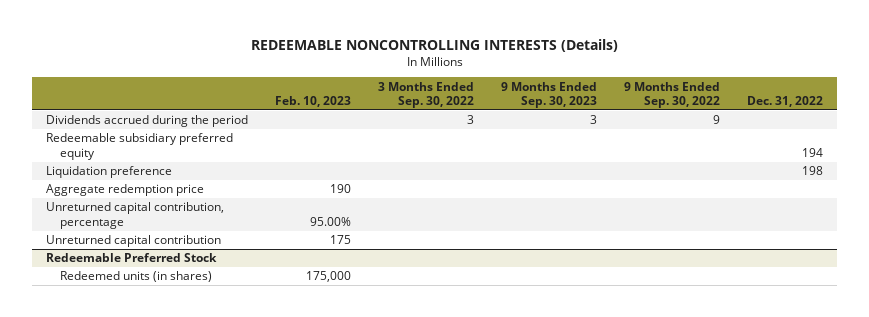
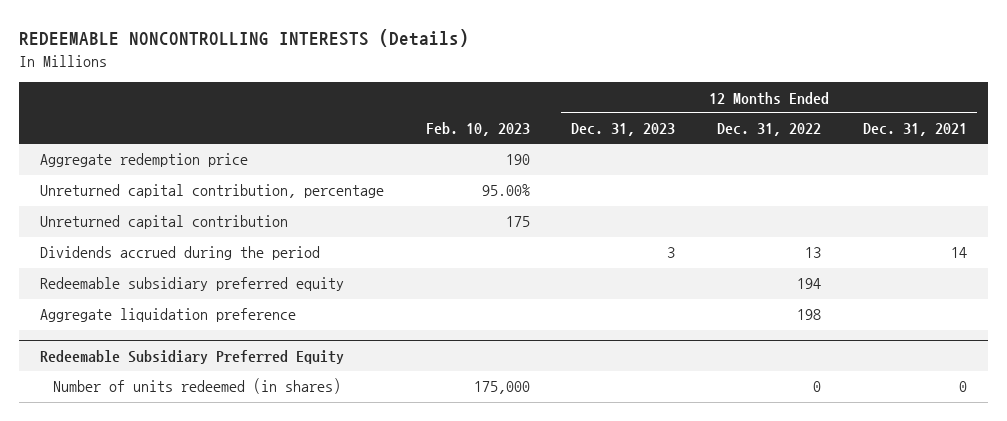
- | Feb. 10, 2023 | 3 Months Ended Sep. 30, 2022 | 9 Months Ended Sep. 30, 2023 | 9 Months Ended Sep. 30, 2022 | Dec. 31, 2022
+ | Feb. 10, 2023 | 12 Months Ended Dec. 31, 2023 | 12 Months Ended Dec. 31, 2022 | 12 Months Ended Dec. 31, 2021
- Liquidation preference | | | | | 198
- Redeemable Preferred Stock
- Redeemed units (in shares) | 175,000 | | | |
moved down: Dividends accrued during the period | | 3 | 13 | 14
moved down: Redeemable subsidiary preferred equity | | | 194 |
+ Aggregate liquidation preference | | | 198 |
+ Redeemable Subsidiary Preferred Equity
+ Number of units redeemed (in shares) | 175,000 | | 0 | 0

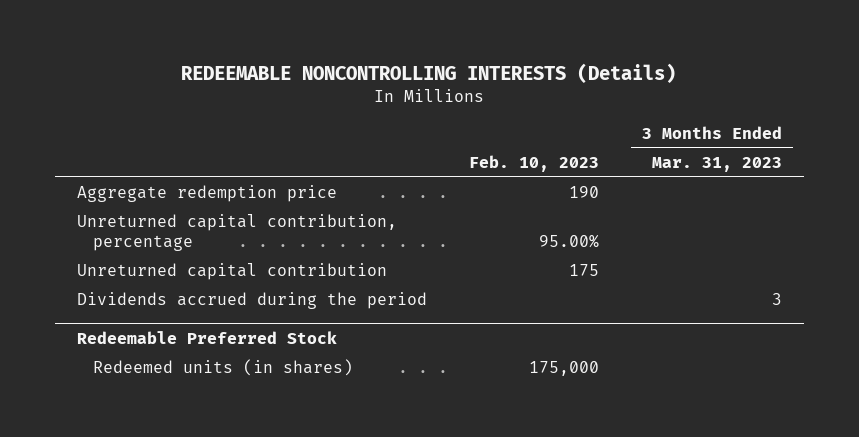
- | Feb. 10, 2023 | 12 Months Ended Dec. 31, 2023 | 12 Months Ended Dec. 31, 2022 | 12 Months Ended Dec. 31, 2021
+ | Feb. 10, 2023 | 3 Months Ended Mar. 31, 2023
- Redeemable subsidiary preferred equity | | | 194 |
- Aggregate liquidation preference | | | 198 |
- Redeemable Subsidiary Preferred Equity
- Number of units redeemed (in shares) | 175,000 | | 0 | 0
+ Redeemable Preferred Stock
+ Redeemed units (in shares) | 175,000 |

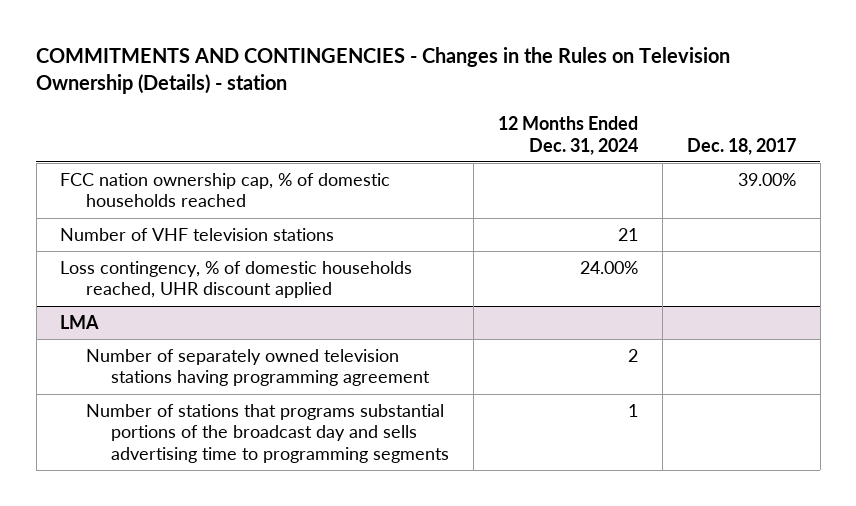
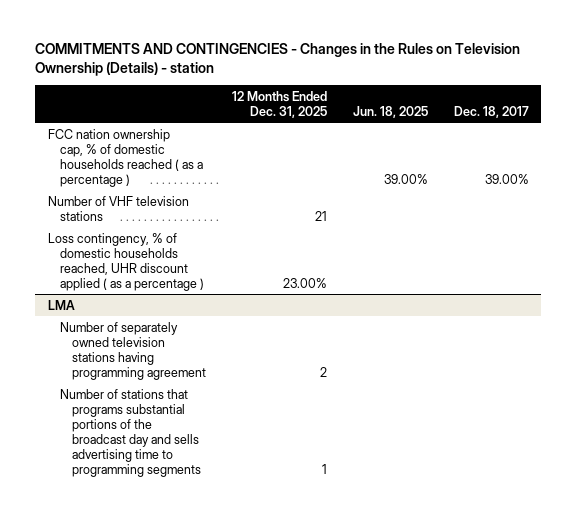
- | 12 Months Ended Dec. 31, 2024 | Dec. 18, 2017
+ | 12 Months Ended Dec. 31, 2025 | Jun. 18, 2025 | Dec. 18, 2017
- FCC nation ownership cap, % of domestic households reached | | 39.00%
+ FCC nation ownership cap, % of domestic households reached ( as a percentage ) | | 39.00% | 39.00%
- Loss contingency, % of domestic households reached, UHR discount applied | 24.00% |
+ Loss contingency, % of domestic households reached, UHR discount applied ( as a percentage ) | 23.00% | |

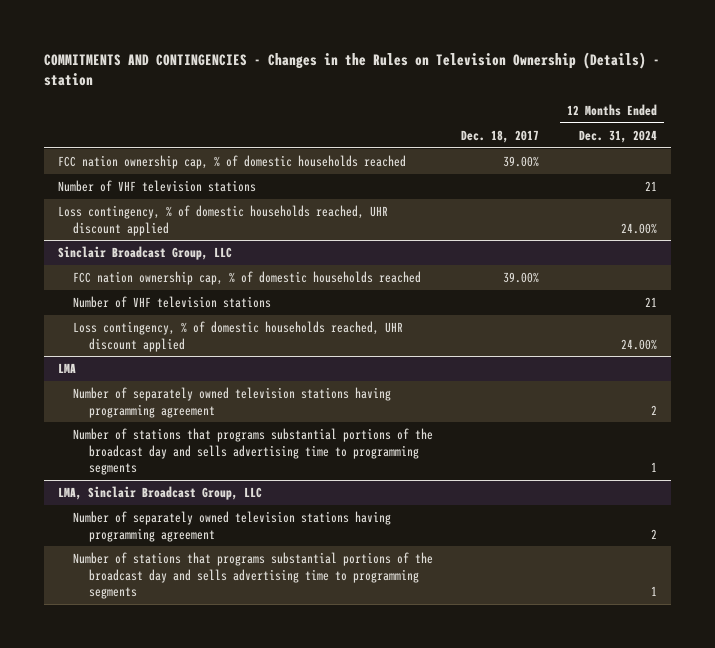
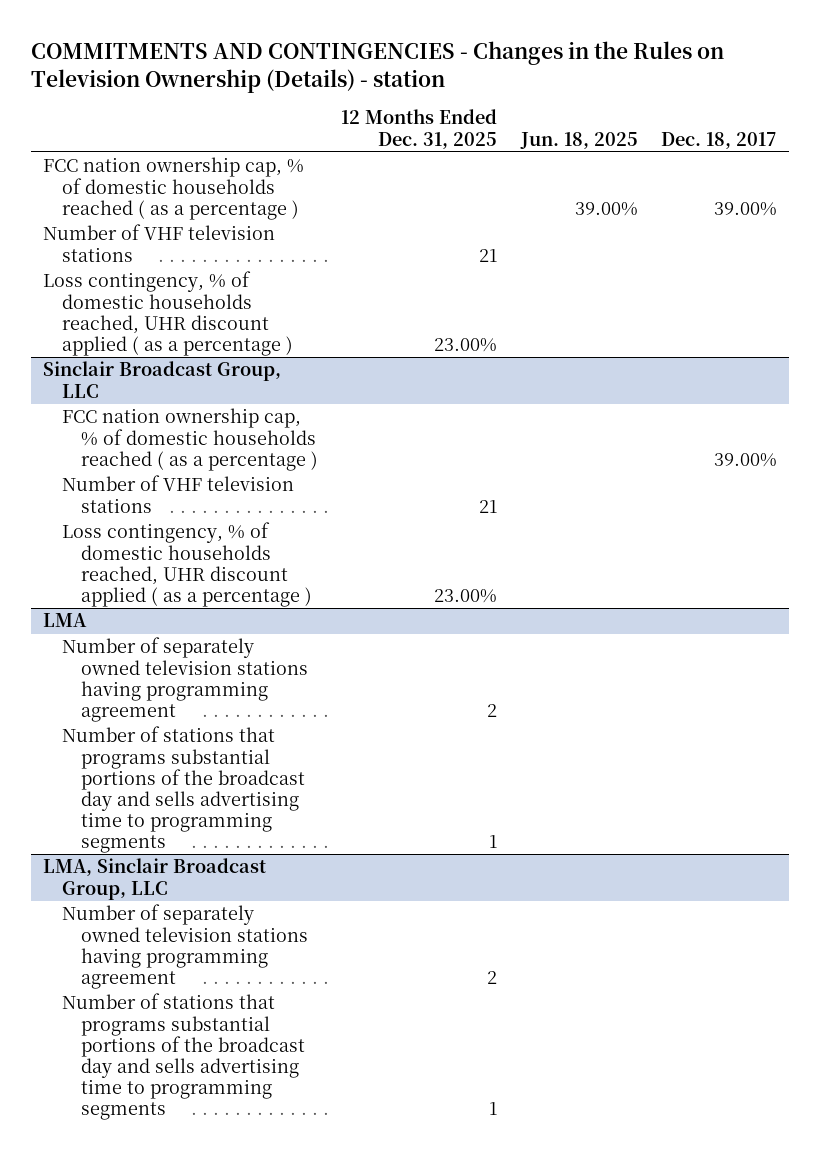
- | Dec. 18, 2017 | 12 Months Ended Dec. 31, 2024
+ | 12 Months Ended Dec. 31, 2025 | Jun. 18, 2025 | Dec. 18, 2017
- FCC nation ownership cap, % of domestic households reached | 39.00% |
+ FCC nation ownership cap, % of domestic households reached ( as a percentage ) | | 39.00% | 39.00%
- Loss contingency, % of domestic households reached, UHR discount applied | | 24.00%
+ Loss contingency, % of domestic households reached, UHR discount applied ( as a percentage ) | 23.00% | |
@ Sinclair Broadcast Group, LLC
- FCC nation ownership cap, % of domestic households reached | 39.00% |
+ FCC nation ownership cap, % of domestic households reached ( as a percentage ) | | | 39.00%
- Loss contingency, % of domestic households reached, UHR discount applied | | 24.00%
+ Loss contingency, % of domestic households reached, UHR discount applied ( as a percentage ) | 23.00% | |

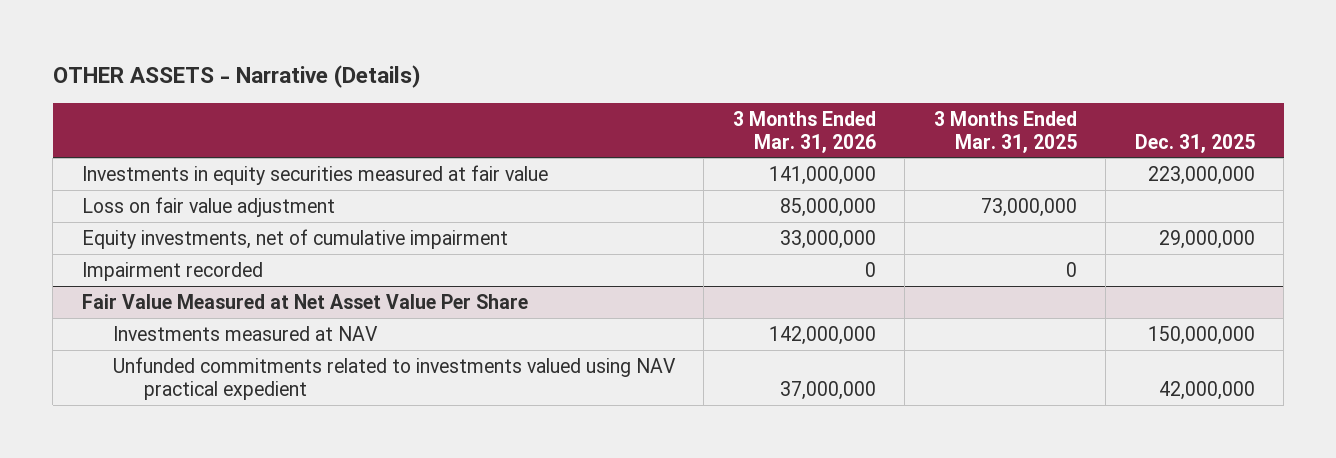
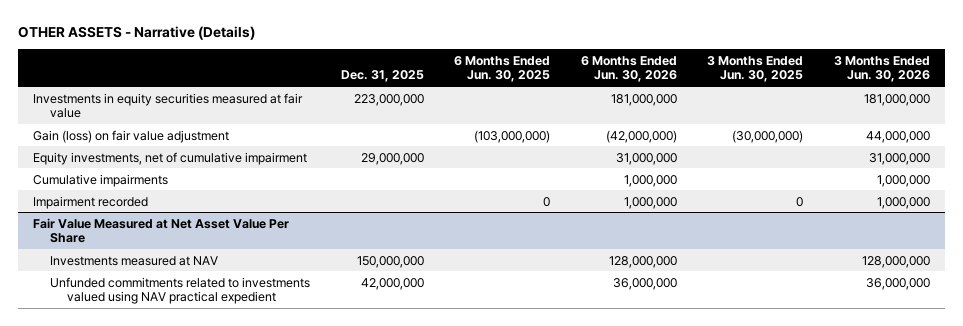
- | 3 Months Ended Mar. 31, 2026 | 3 Months Ended Mar. 31, 2025 | Dec. 31, 2025
+ | Dec. 31, 2025 | 6 Months Ended Jun. 30, 2025 | 6 Months Ended Jun. 30, 2026 | 3 Months Ended Jun. 30, 2025 | 3 Months Ended Jun. 30, 2026
- Loss on fair value adjustment | 85,000,000 | 73,000,000 |
+ Gain (loss) on fair value adjustment | | (103,000,000) | (42,000,000) | (30,000,000) | 44,000,000
+ Cumulative impairments | | | 1,000,000 | | 1,000,000

